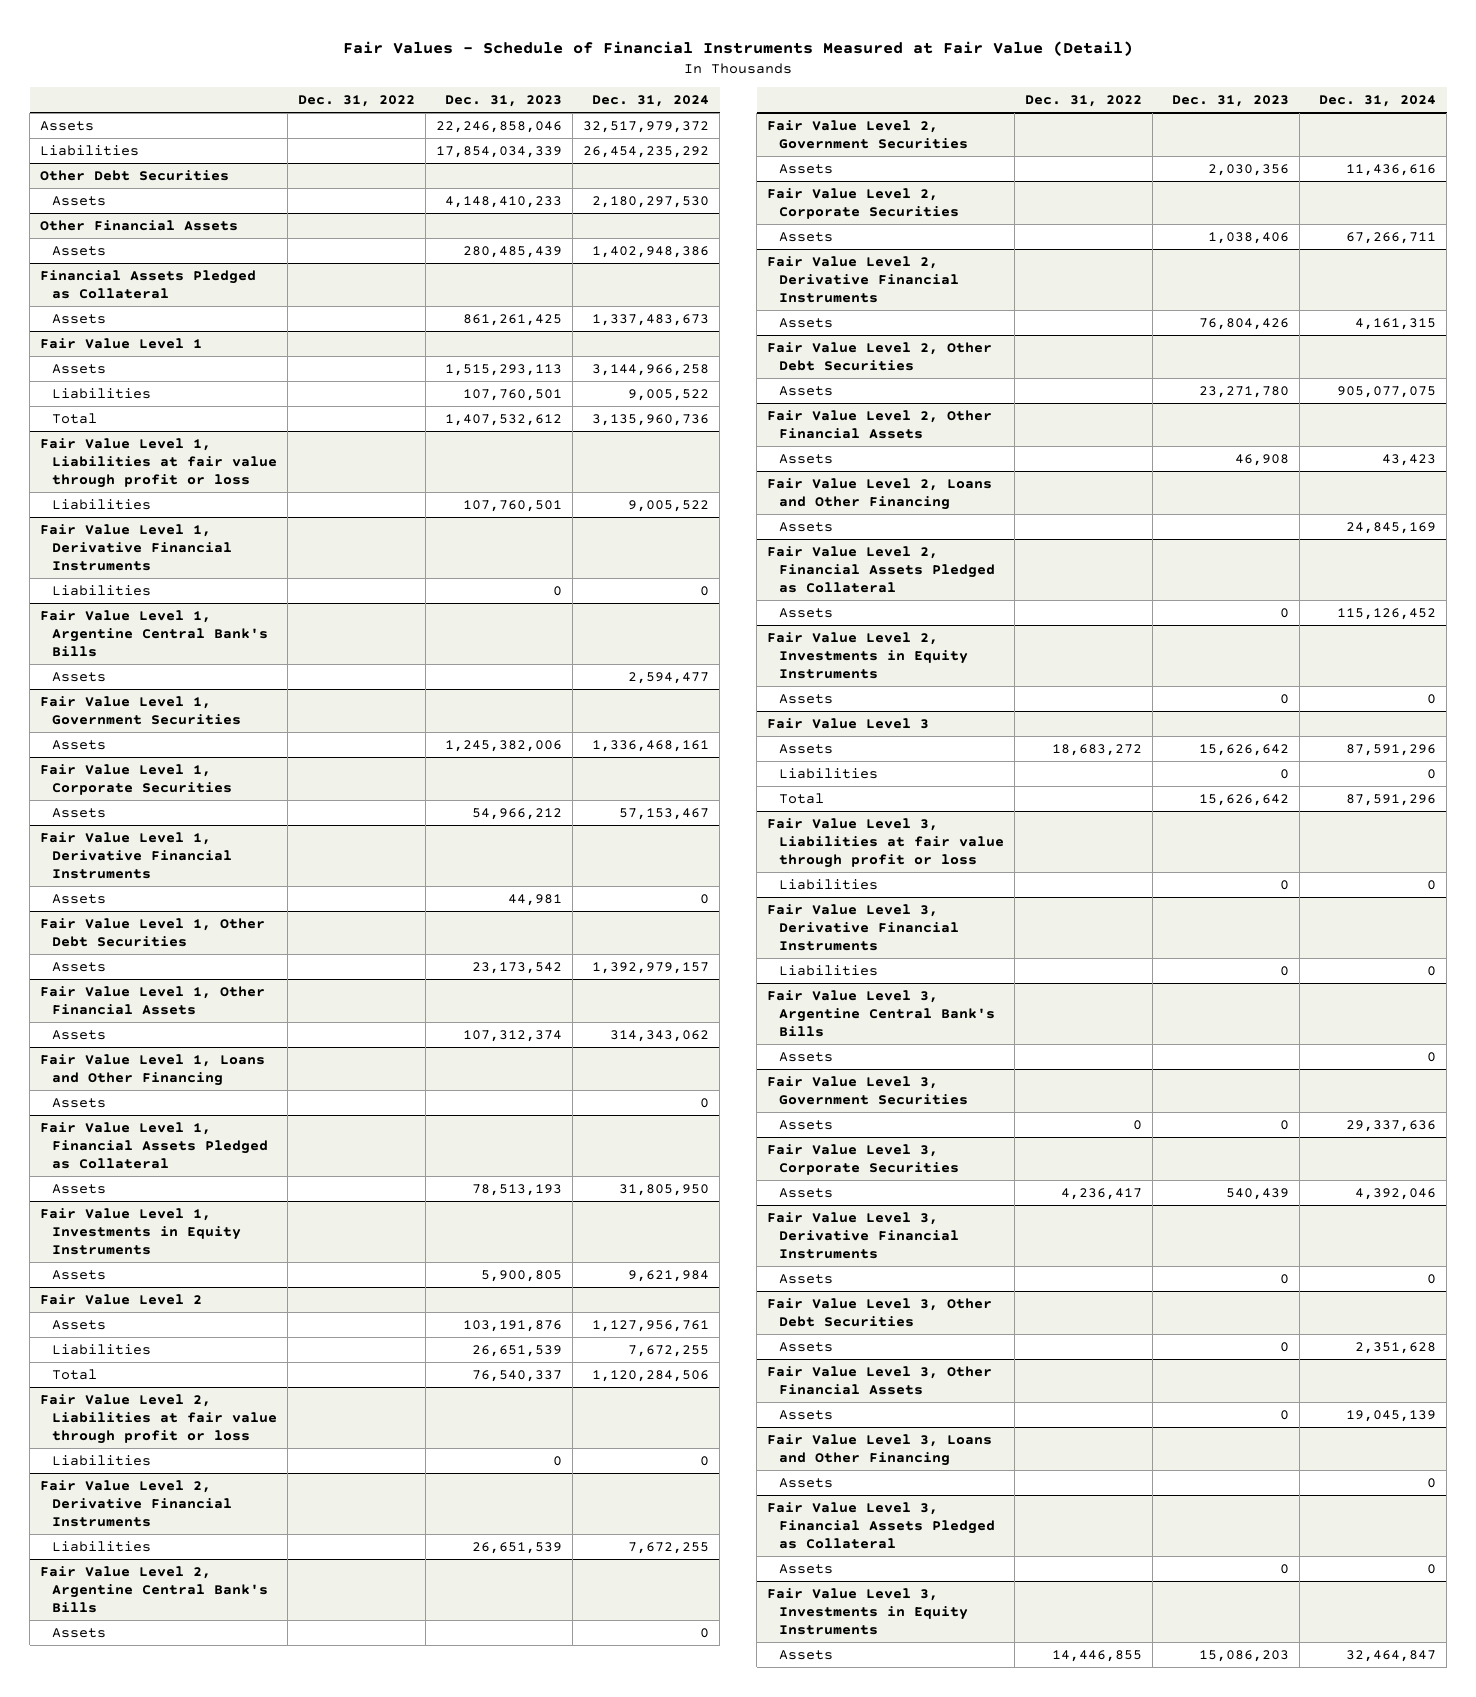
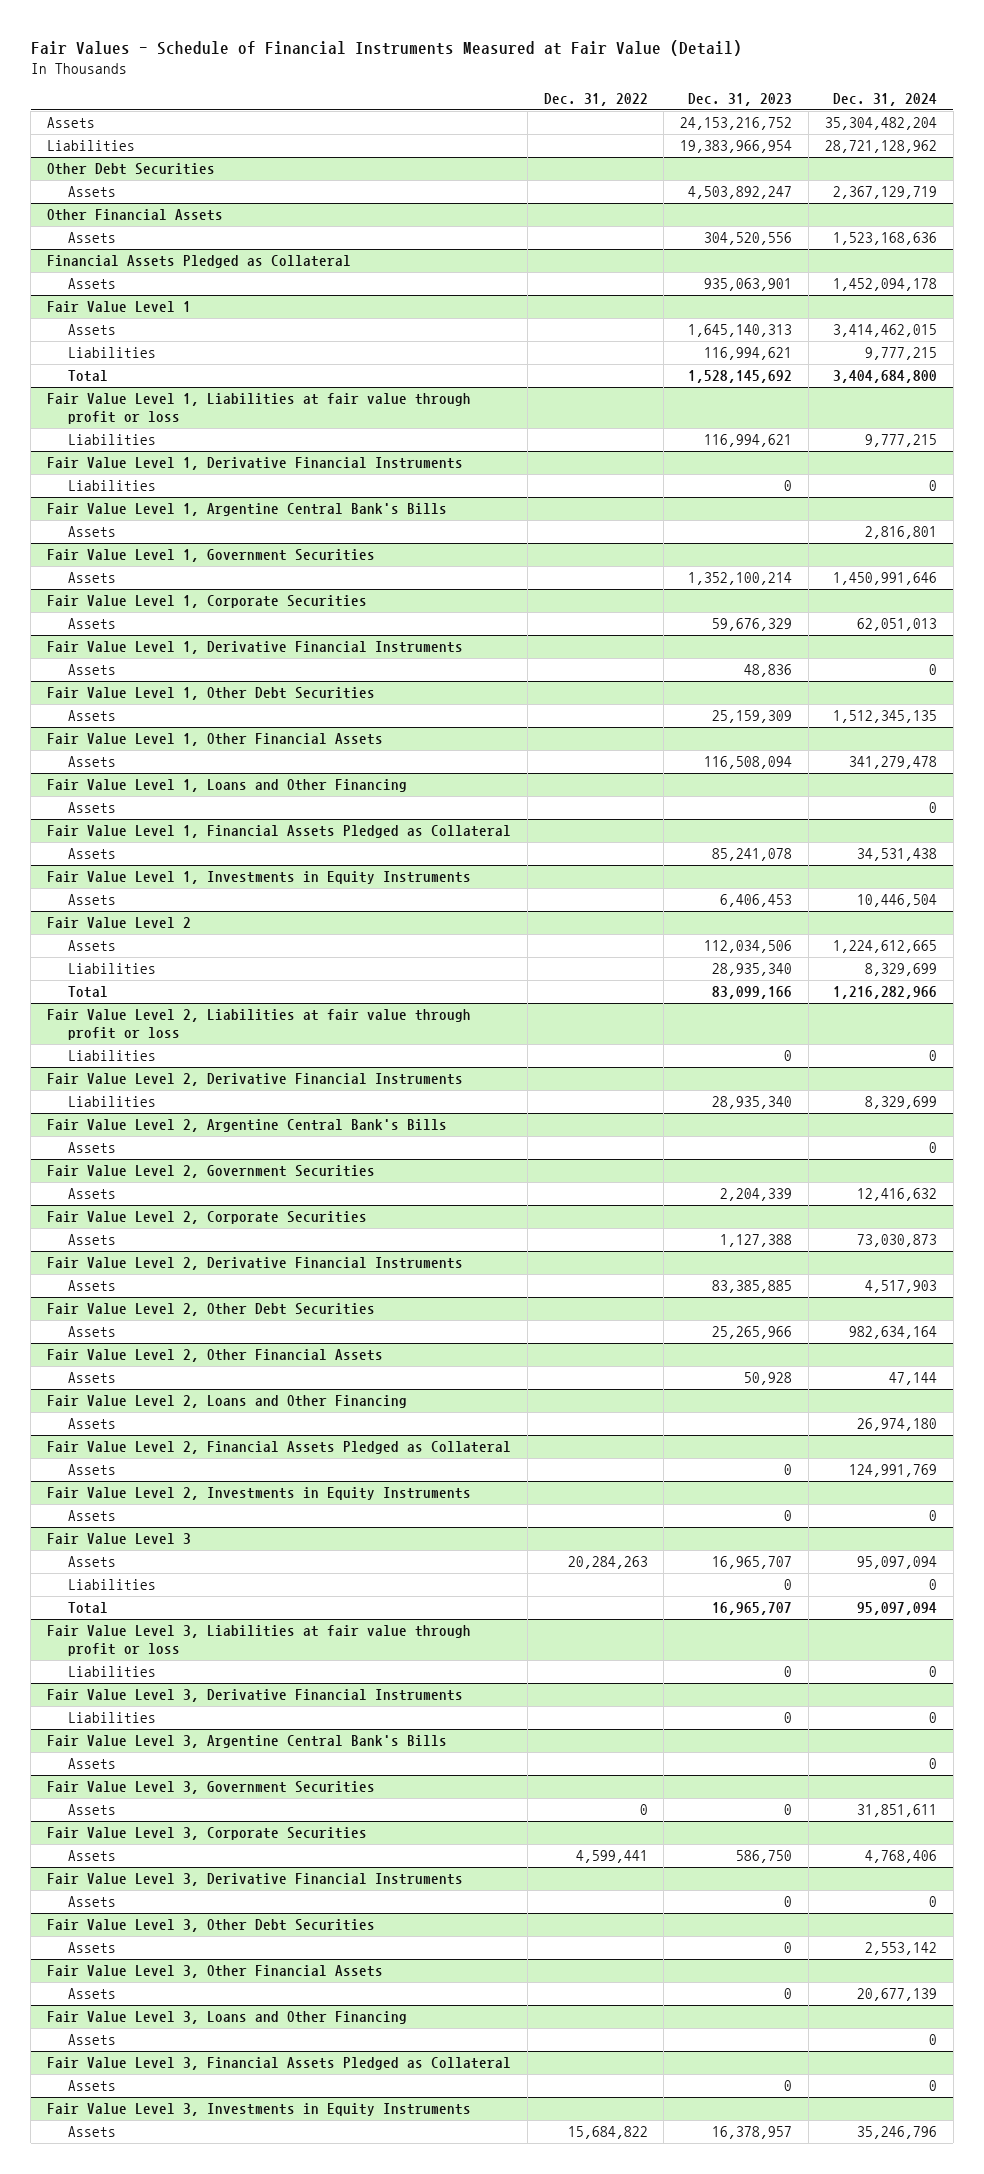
- Assets | | 22,246,858,046 | 32,517,979,372
- Liabilities | | 17,854,034,339 | 26,454,235,292
+ Assets | | 24,153,216,752 | 35,304,482,204
+ Liabilities | | 19,383,966,954 | 28,721,128,962
@ Other Debt Securities
- Assets | | 4,148,410,233 | 2,180,297,530
+ Assets | | 4,503,892,247 | 2,367,129,719
@ Other Financial Assets
- Assets | | 280,485,439 | 1,402,948,386
+ Assets | | 304,520,556 | 1,523,168,636
@ Financial Assets Pledged as Collateral
- Assets | | 861,261,425 | 1,337,483,673
+ Assets | | 935,063,901 | 1,452,094,178
@ Fair Value Level 1
- Assets | | 1,515,293,113 | 3,144,966,258
- Liabilities | | 107,760,501 | 9,005,522
- Total | | 1,407,532,612 | 3,135,960,736
+ Assets | | 1,645,140,313 | 3,414,462,015
+ Liabilities | | 116,994,621 | 9,777,215
+ Total | | 1,528,145,692 | 3,404,684,800
@ Fair Value Level 1, Liabilities at fair value through profit or loss
- Liabilities | | 107,760,501 | 9,005,522
+ Liabilities | | 116,994,621 | 9,777,215
@ Fair Value Level 1, Argentine Central Bank's Bills
- Assets | | | 2,594,477
+ Assets | | | 2,816,801
@ Fair Value Level 1, Government Securities
- Assets | | 1,245,382,006 | 1,336,468,161
+ Assets | | 1,352,100,214 | 1,450,991,646
@ Fair Value Level 1, Corporate Securities
- Assets | | 54,966,212 | 57,153,467
+ Assets | | 59,676,329 | 62,051,013
@ Fair Value Level 1, Derivative Financial Instruments
- Assets | | 44,981 | 0
+ Assets | | 48,836 | 0
@ Fair Value Level 1, Other Debt Securities
- Assets | | 23,173,542 | 1,392,979,157
+ Assets | | 25,159,309 | 1,512,345,135
@ Fair Value Level 1, Other Financial Assets
- Assets | | 107,312,374 | 314,343,062
+ Assets | | 116,508,094 | 341,279,478
@ Fair Value Level 1, Financial Assets Pledged as Collateral
- Assets | | 78,513,193 | 31,805,950
+ Assets | | 85,241,078 | 34,531,438
@ Fair Value Level 1, Investments in Equity Instruments
- Assets | | 5,900,805 | 9,621,984
+ Assets | | 6,406,453 | 10,446,504
@ Fair Value Level 2
- Assets | | 103,191,876 | 1,127,956,761
- Liabilities | | 26,651,539 | 7,672,255
- Total | | 76,540,337 | 1,120,284,506
+ Assets | | 112,034,506 | 1,224,612,665
+ Liabilities | | 28,935,340 | 8,329,699
+ Total | | 83,099,166 | 1,216,282,966
@ Fair Value Level 2, Derivative Financial Instruments
- Liabilities | | 26,651,539 | 7,672,255
+ Liabilities | | 28,935,340 | 8,329,699
@ Fair Value Level 2, Government Securities
- Assets | | 2,030,356 | 11,436,616
+ Assets | | 2,204,339 | 12,416,632
@ Fair Value Level 2, Corporate Securities
- Assets | | 1,038,406 | 67,266,711
+ Assets | | 1,127,388 | 73,030,873
@ Fair Value Level 2, Derivative Financial Instruments
- Assets | | 76,804,426 | 4,161,315
+ Assets | | 83,385,885 | 4,517,903
@ Fair Value Level 2, Other Debt Securities
- Assets | | 23,271,780 | 905,077,075
+ Assets | | 25,265,966 | 982,634,164
@ Fair Value Level 2, Other Financial Assets
- Assets | | 46,908 | 43,423
+ Assets | | 50,928 | 47,144
@ Fair Value Level 2, Loans and Other Financing
- Assets | | | 24,845,169
+ Assets | | | 26,974,180
@ Fair Value Level 2, Financial Assets Pledged as Collateral
- Assets | | 0 | 115,126,452
+ Assets | | 0 | 124,991,769
@ Fair Value Level 3
- Assets | 18,683,272 | 15,626,642 | 87,591,296
+ Assets | 20,284,263 | 16,965,707 | 95,097,094
- Total | | 15,626,642 | 87,591,296
+ Total | | 16,965,707 | 95,097,094
@ Fair Value Level 3, Government Securities
- Assets | 0 | 0 | 29,337,636
+ Assets | 0 | 0 | 31,851,611
@ Fair Value Level 3, Corporate Securities
- Assets | 4,236,417 | 540,439 | 4,392,046
+ Assets | 4,599,441 | 586,750 | 4,768,406
@ Fair Value Level 3, Other Debt Securities
- Assets | | 0 | 2,351,628
+ Assets | | 0 | 2,553,142
@ Fair Value Level 3, Other Financial Assets
- Assets | | 0 | 19,045,139
+ Assets | | 0 | 20,677,139
@ Fair Value Level 3, Investments in Equity Instruments
- Assets | 14,446,855 | 15,086,203 | 32,464,847
+ Assets | 15,684,822 | 16,378,957 | 35,246,796

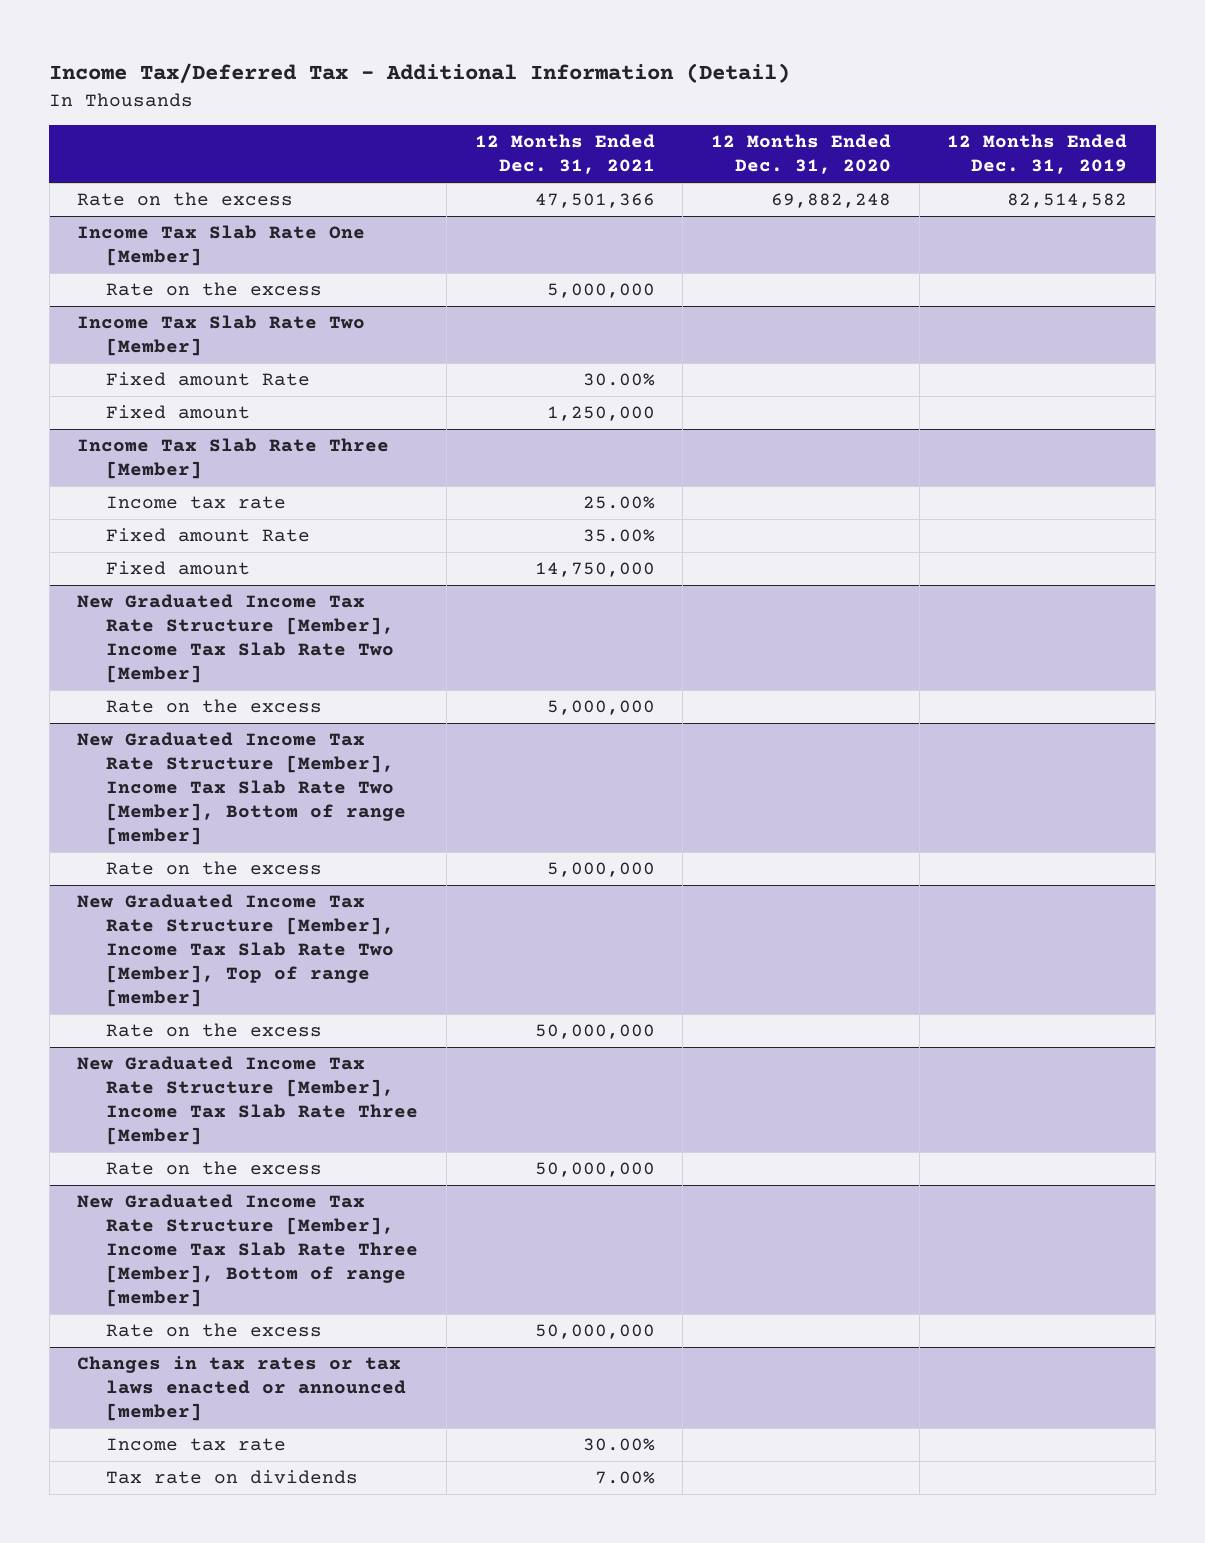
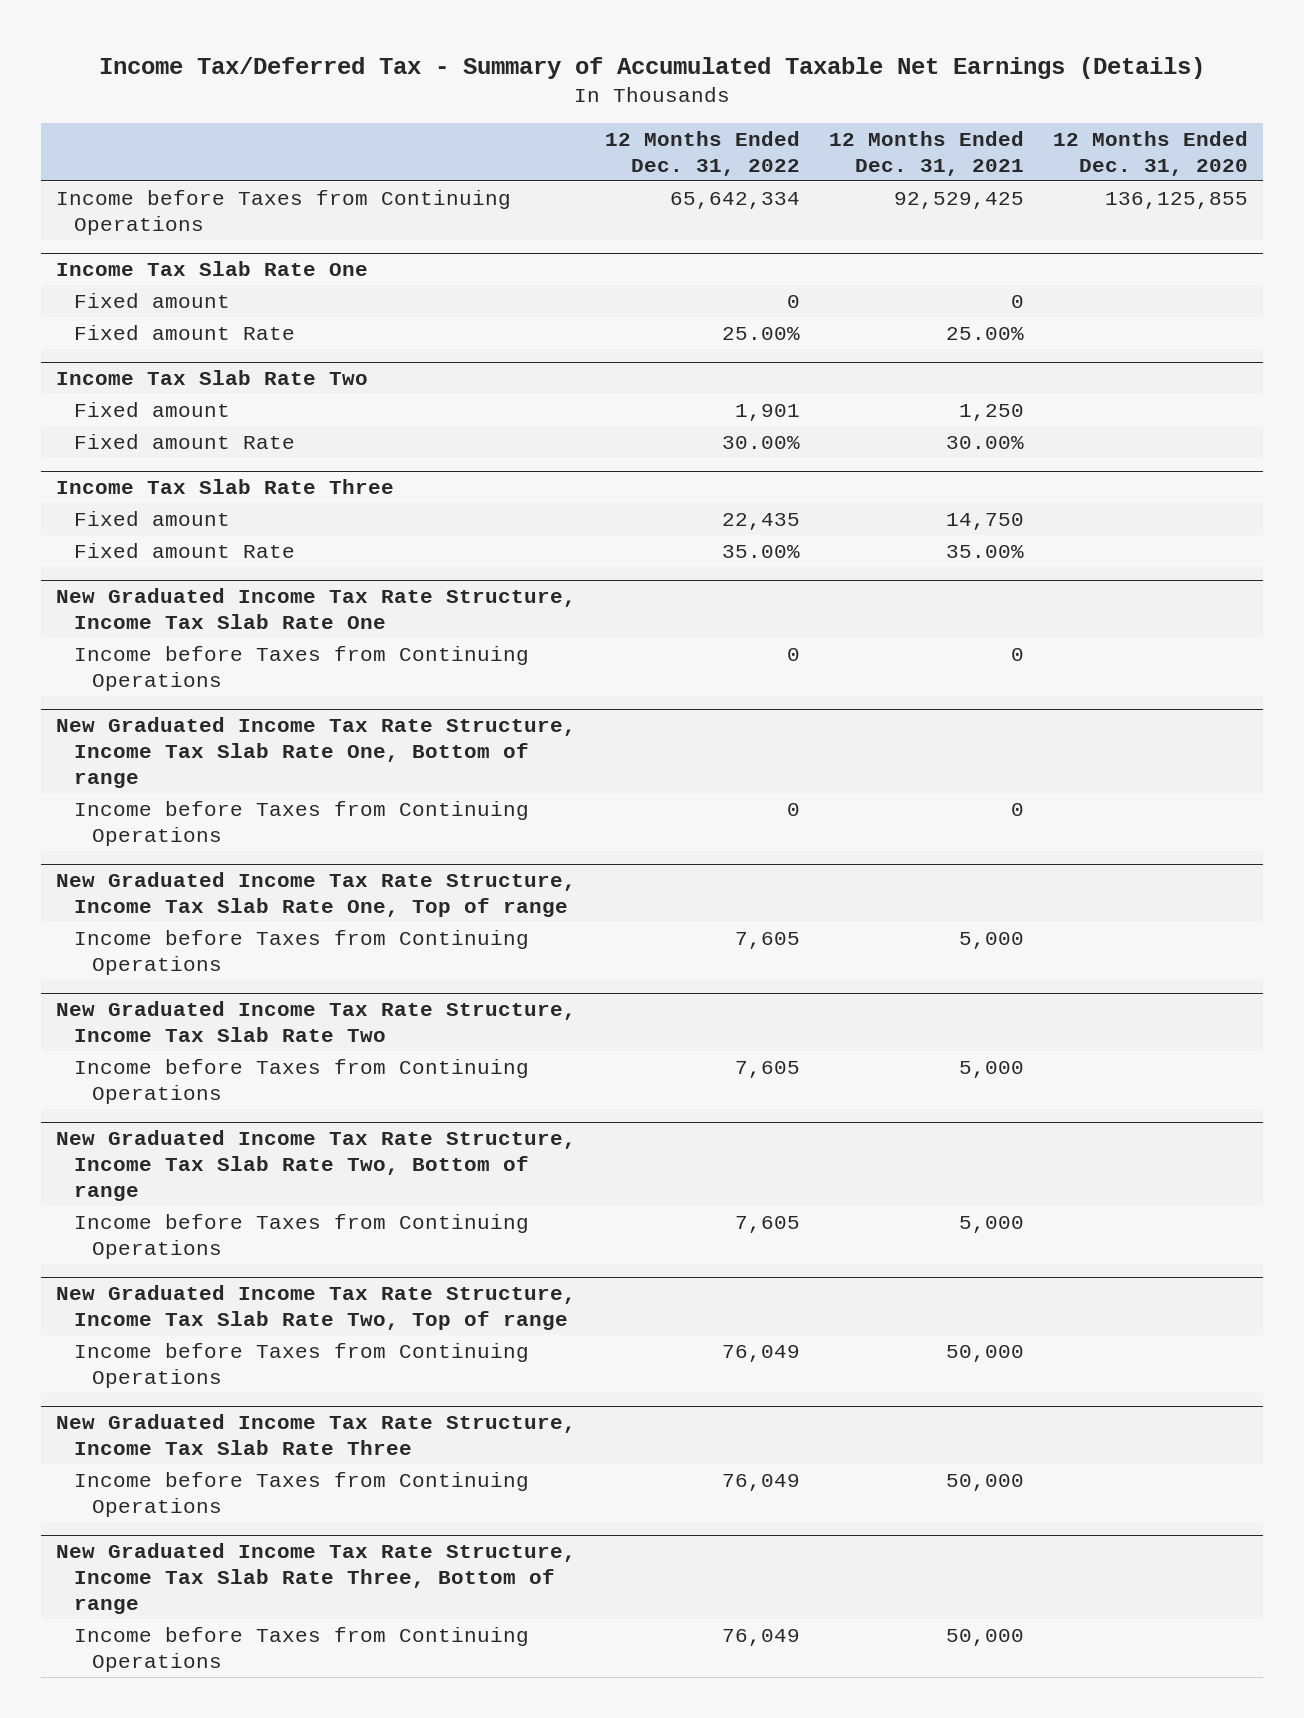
- Income Tax/Deferred Tax - Additional Information (Detail)
+ Income Tax/Deferred Tax - Summary of Accumulated Taxable Net Earnings (Details)
- | 12 Months Ended Dec. 31, 2021 | 12 Months Ended Dec. 31, 2020 | 12 Months Ended Dec. 31, 2019
+ | 12 Months Ended Dec. 31, 2022 | 12 Months Ended Dec. 31, 2021 | 12 Months Ended Dec. 31, 2020
- Rate on the excess | 47,501,366 | 69,882,248 | 82,514,582
- Income Tax Slab Rate One [Member]
- Rate on the excess | 5,000,000 | |
- Income Tax Slab Rate Two [Member]
+ Income before Taxes from Continuing Operations | 65,642,334 | 92,529,425 | 136,125,855
+ Income Tax Slab Rate One
+ Fixed amount | 0 | 0 |
+ Fixed amount Rate | 25.00% | 25.00% |
+ Income Tax Slab Rate Two
+ Fixed amount | 1,901 | 1,250 |
- Fixed amount | 1,250,000 | |
- Income Tax Slab Rate Three [Member]
- Income tax rate | 25.00% | |
+ Income Tax Slab Rate Three
+ Fixed amount | 22,435 | 14,750 |
- Fixed amount | 14,750,000 | |
- New Graduated Income Tax Rate Structure [Member], Income Tax Slab Rate Two [Member]
- Rate on the excess | 5,000,000 | |
- New Graduated Income Tax Rate Structure [Member], Income Tax Slab Rate Two [Member], Bottom of range [member]
- Rate on the excess | 5,000,000 | |
- New Graduated Income Tax Rate Structure [Member], Income Tax Slab Rate Two [Member], Top of range [member]
- Rate on the excess | 50,000,000 | |
- New Graduated Income Tax Rate Structure [Member], Income Tax Slab Rate Three [Member]
- Rate on the excess | 50,000,000 | |
- New Graduated Income Tax Rate Structure [Member], Income Tax Slab Rate Three [Member], Bottom of range [member]
- Rate on the excess | 50,000,000 | |
- Changes in tax rates or tax laws enacted or announced [member]
- Income tax rate | 30.00% | |
- Tax rate on dividends | 7.00% | |
+ New Graduated Income Tax Rate Structure, Income Tax Slab Rate One
+ Income before Taxes from Continuing Operations | 0 | 0 |
+ New Graduated Income Tax Rate Structure, Income Tax Slab Rate One, Bottom of range
+ Income before Taxes from Continuing Operations | 0 | 0 |
+ New Graduated Income Tax Rate Structure, Income Tax Slab Rate One, Top of range
+ Income before Taxes from Continuing Operations | 7,605 | 5,000 |
+ New Graduated Income Tax Rate Structure, Income Tax Slab Rate Two
+ Income before Taxes from Continuing Operations | 7,605 | 5,000 |
+ New Graduated Income Tax Rate Structure, Income Tax Slab Rate Two, Bottom of range
+ Income before Taxes from Continuing Operations | 7,605 | 5,000 |
+ New Graduated Income Tax Rate Structure, Income Tax Slab Rate Two, Top of range
+ Income before Taxes from Continuing Operations | 76,049 | 50,000 |
+ New Graduated Income Tax Rate Structure, Income Tax Slab Rate Three
+ Income before Taxes from Continuing Operations | 76,049 | 50,000 |
+ New Graduated Income Tax Rate Structure, Income Tax Slab Rate Three, Bottom of range
+ Income before Taxes from Continuing Operations | 76,049 | 50,000 |

